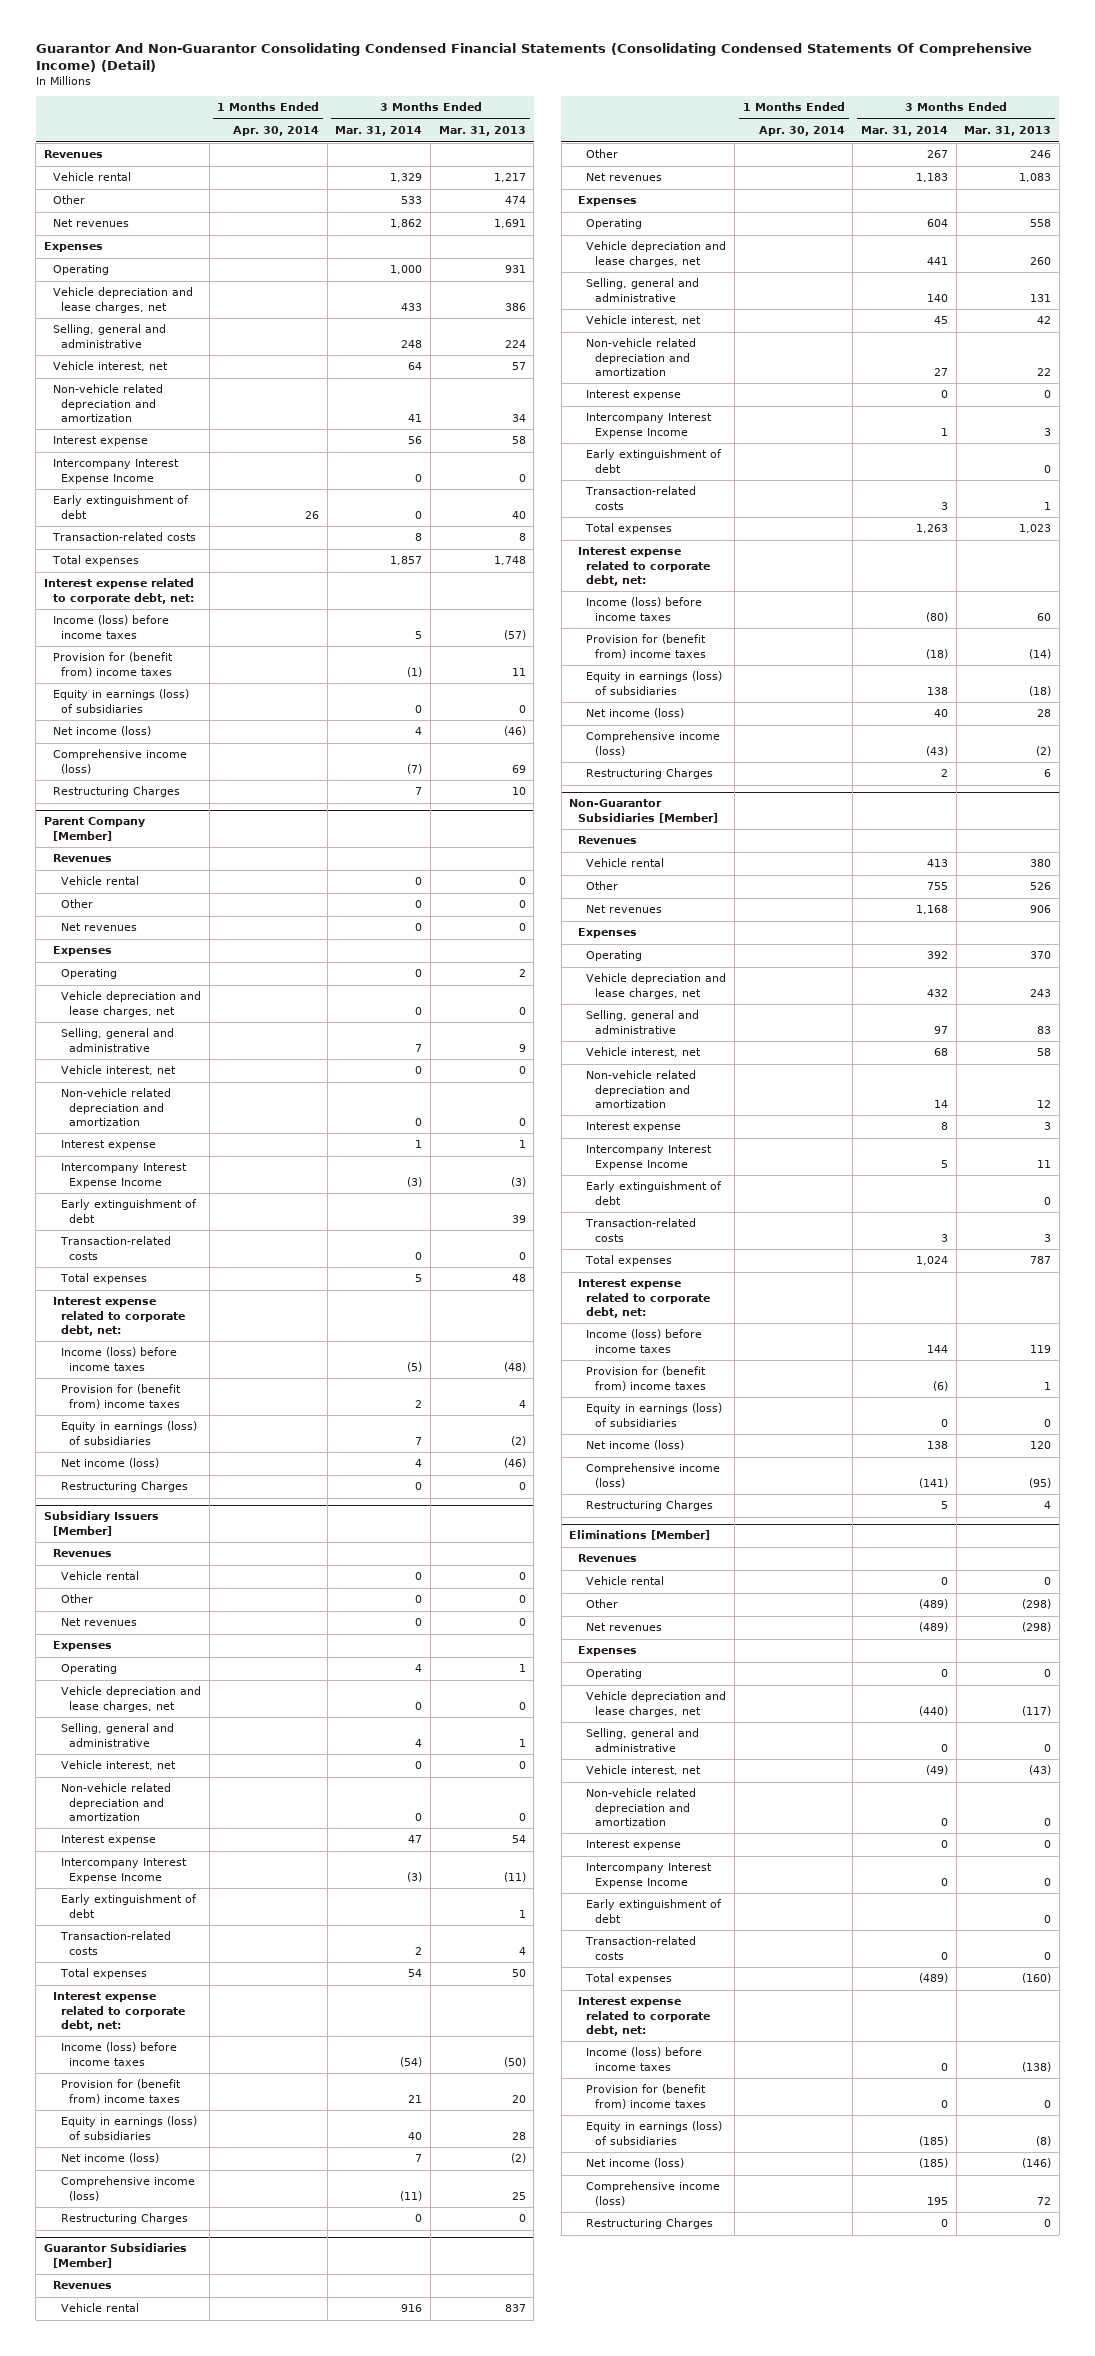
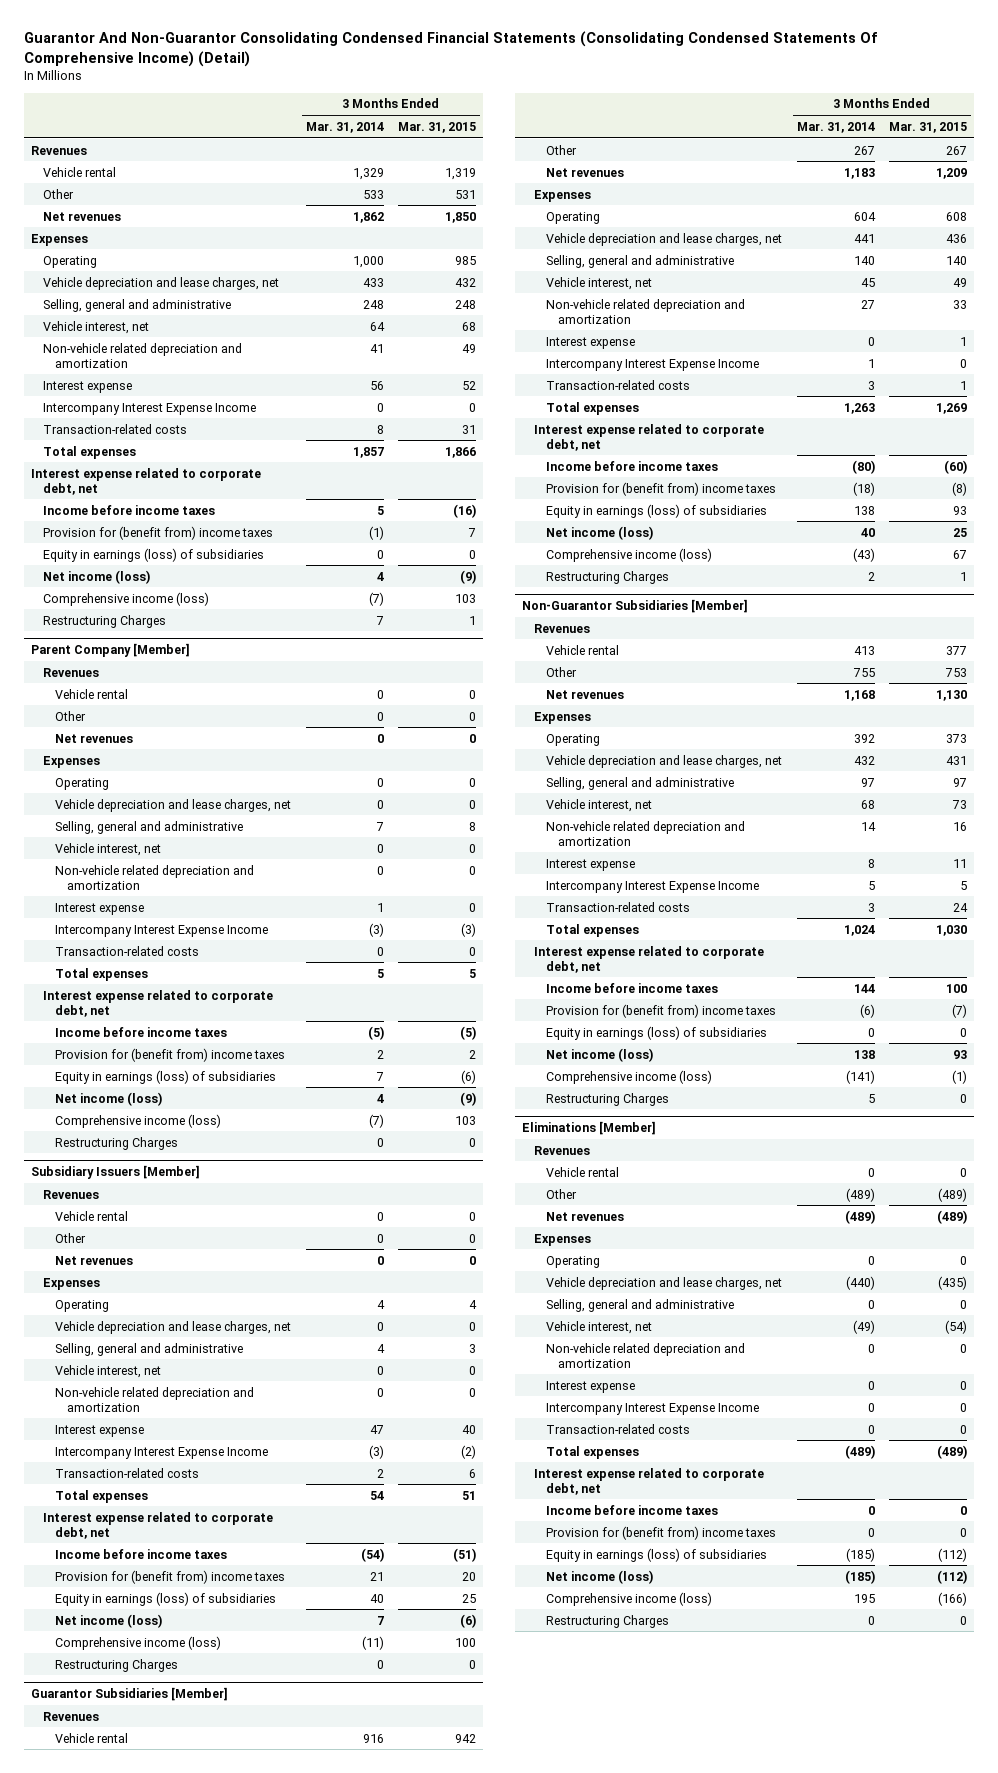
- | 1 Months Ended Apr. 30, 2014 | 3 Months Ended Mar. 31, 2014 | 3 Months Ended Mar. 31, 2013
+ | 3 Months Ended Mar. 31, 2014 | 3 Months Ended Mar. 31, 2015
- Early extinguishment of debt | 26 | 0 | 40
- Interest expense related to corporate debt, net:
- Income (loss) before income taxes | | 5 | (57)
+ Interest expense related to corporate debt, net
+ Income before income taxes | 5 | (16)
@ Parent Company [Member]
- Early extinguishment of debt | | | 39
- Interest expense related to corporate debt, net:
- Income (loss) before income taxes | | (5) | (48)
+ Interest expense related to corporate debt, net
+ Income before income taxes | (5) | (5)
+ Comprehensive income (loss) | (7) | 103
@ Subsidiary Issuers [Member]
- Early extinguishment of debt | | | 1
- Interest expense related to corporate debt, net:
- Income (loss) before income taxes | | (54) | (50)
+ Interest expense related to corporate debt, net
+ Income before income taxes | (54) | (51)
@ Guarantor Subsidiaries [Member]
- Early extinguishment of debt | | | 0
- Interest expense related to corporate debt, net:
- Income (loss) before income taxes | | (80) | 60
+ Interest expense related to corporate debt, net
+ Income before income taxes | (80) | (60)
@ Non-Guarantor Subsidiaries [Member]
- Early extinguishment of debt | | | 0
- Interest expense related to corporate debt, net:
- Income (loss) before income taxes | | 144 | 119
+ Interest expense related to corporate debt, net
+ Income before income taxes | 144 | 100
@ Eliminations [Member]
- Early extinguishment of debt | | | 0
- Interest expense related to corporate debt, net:
- Income (loss) before income taxes | | 0 | (138)
+ Interest expense related to corporate debt, net
+ Income before income taxes | 0 | 0

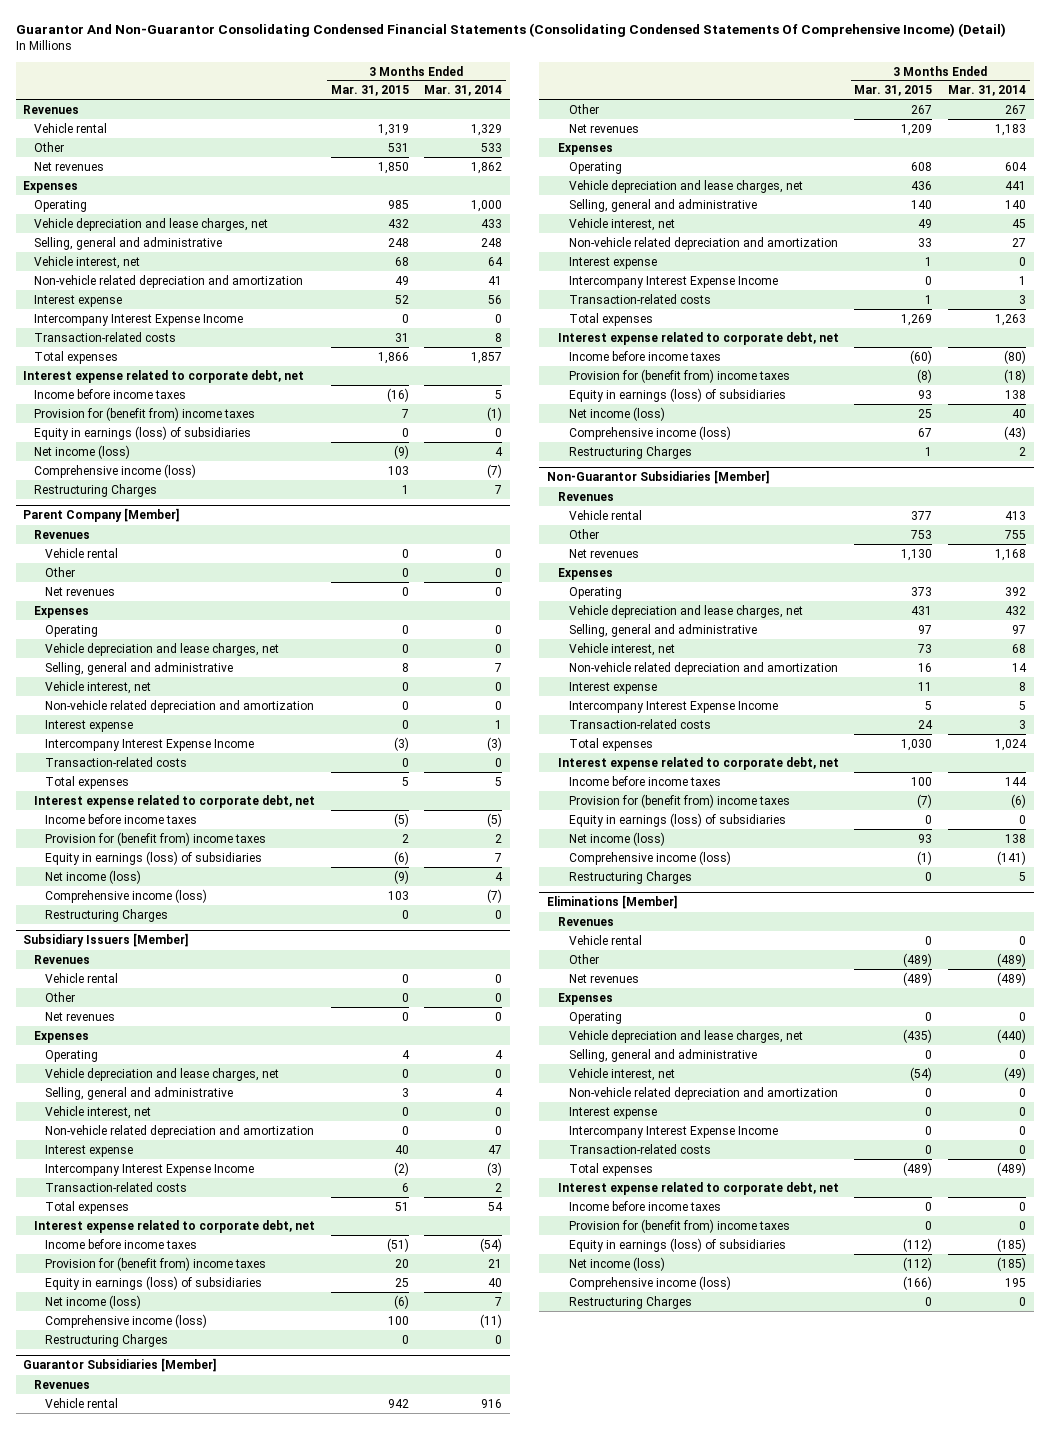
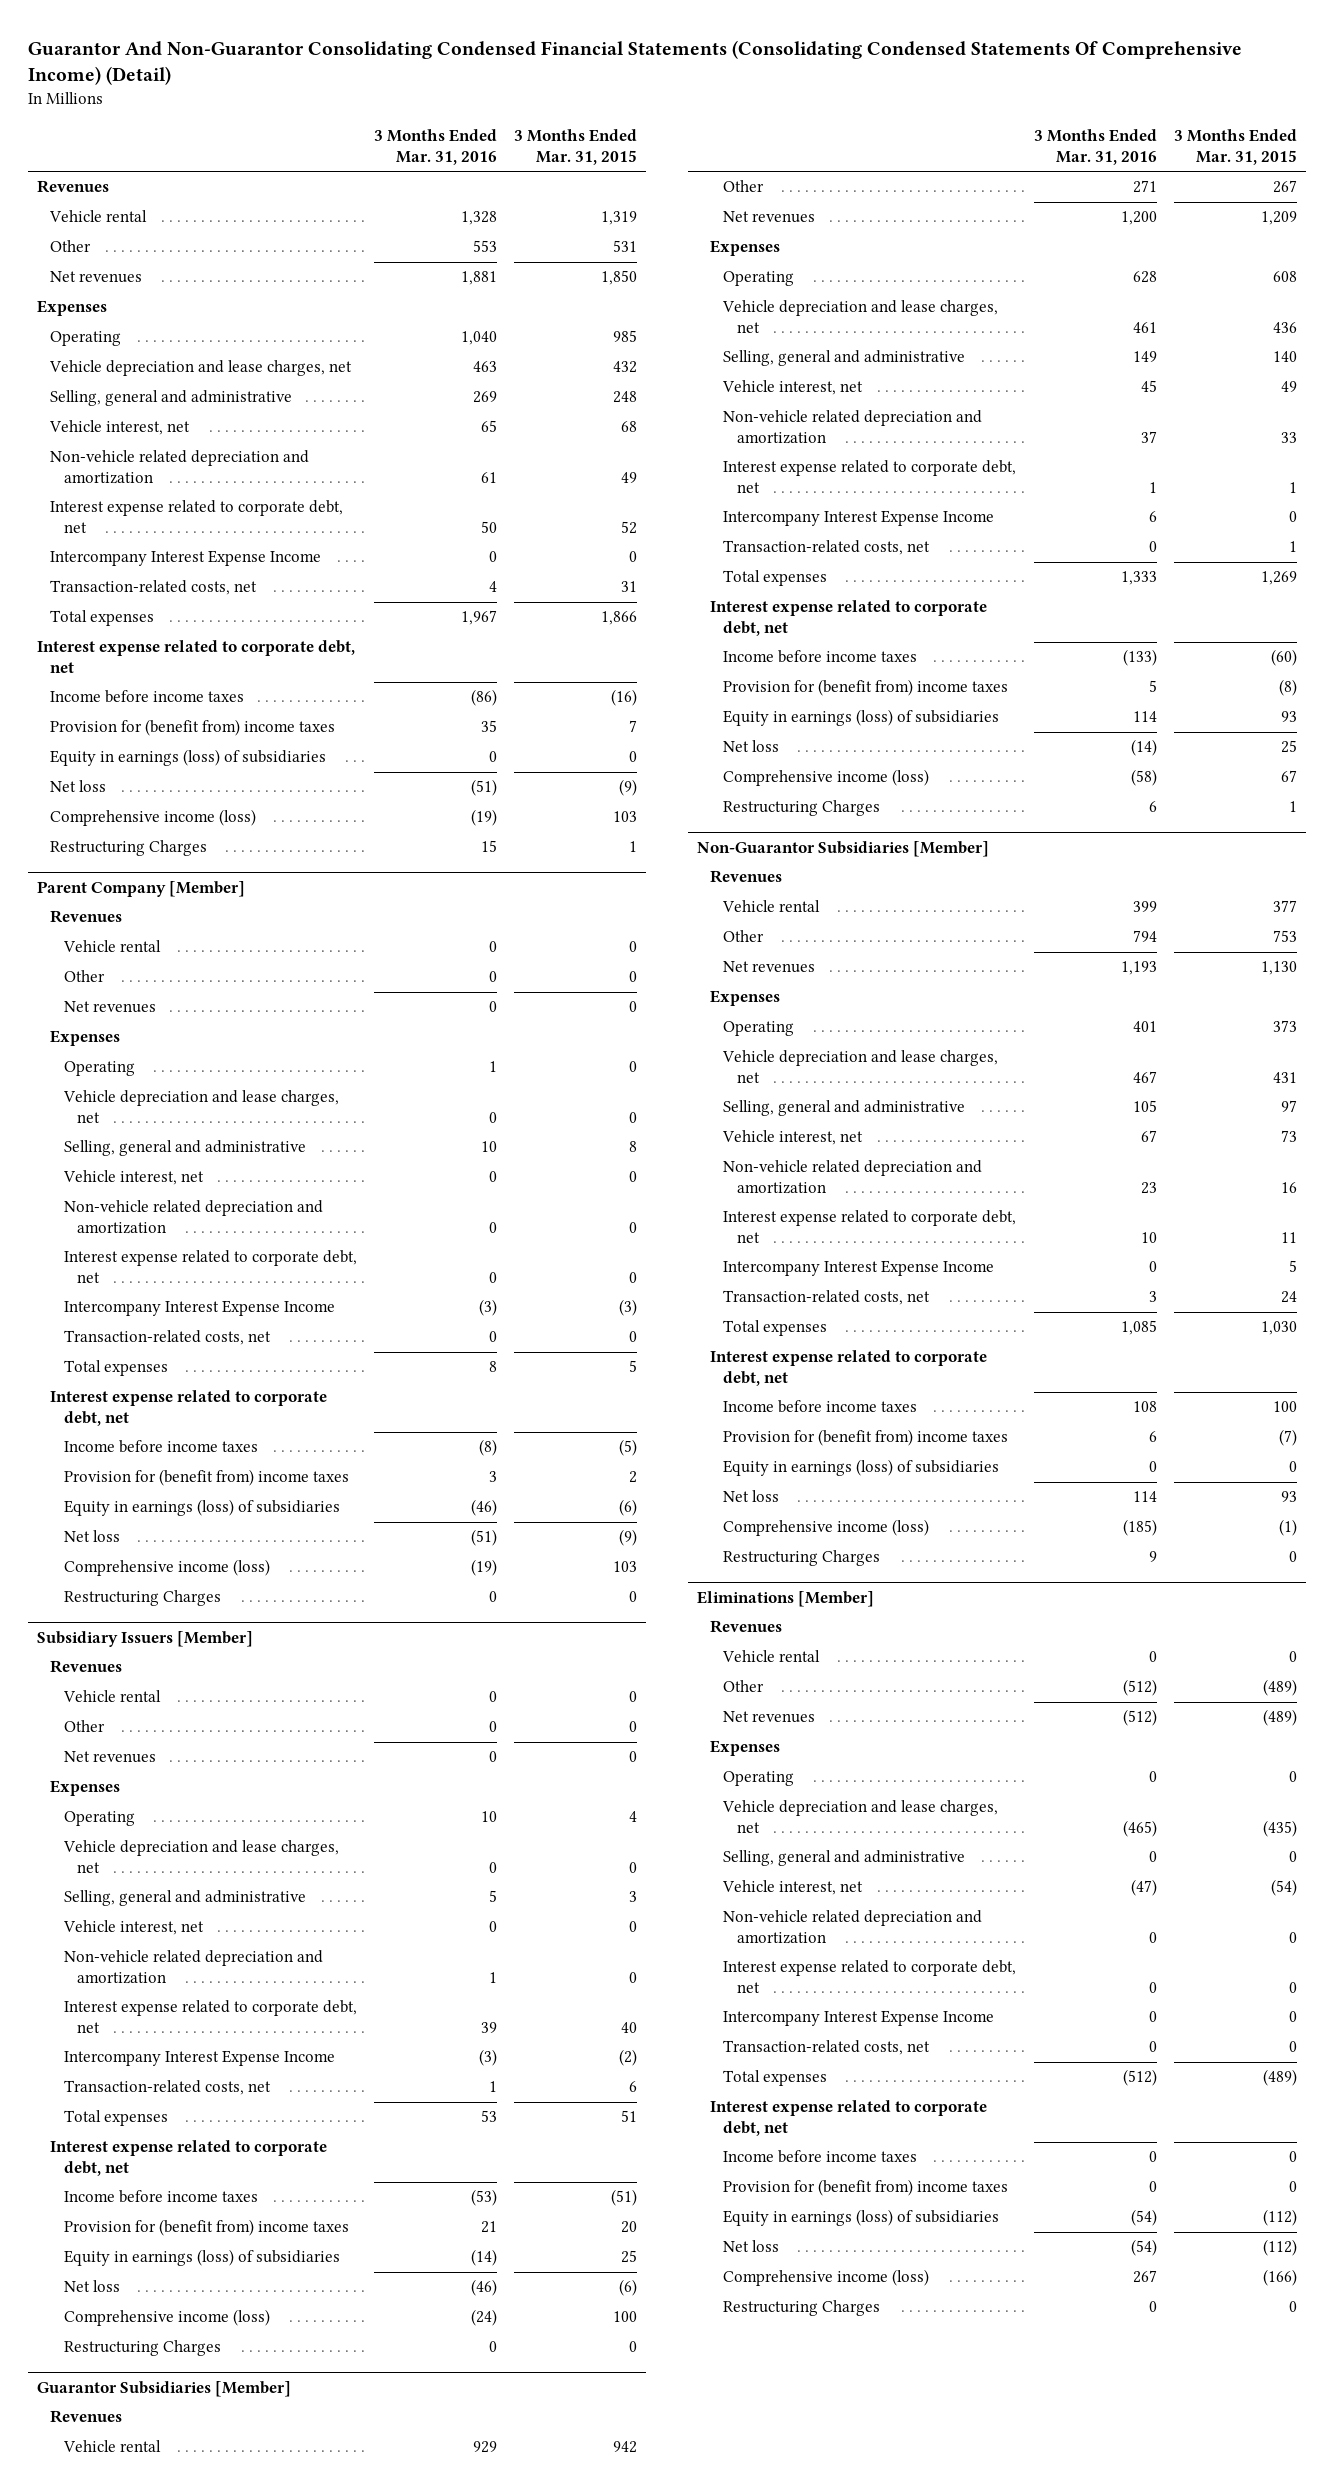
- | 3 Months Ended Mar. 31, 2015 | 3 Months Ended Mar. 31, 2014
+ | 3 Months Ended Mar. 31, 2016 | 3 Months Ended Mar. 31, 2015
- Interest expense | 52 | 56
+ Interest expense related to corporate debt, net | 50 | 52
- Transaction-related costs | 31 | 8
+ Transaction-related costs, net | 4 | 31
- Net income (loss) | (9) | 4
+ Net loss | (51) | (9)
@ Parent Company [Member]
- Interest expense | 0 | 1
+ Interest expense related to corporate debt, net | 0 | 0
- Transaction-related costs | 0 | 0
+ Transaction-related costs, net | 0 | 0
- Net income (loss) | (9) | 4
+ Net loss | (51) | (9)
@ Subsidiary Issuers [Member]
- Interest expense | 40 | 47
+ Interest expense related to corporate debt, net | 39 | 40
- Transaction-related costs | 6 | 2
+ Transaction-related costs, net | 1 | 6
- Net income (loss) | (6) | 7
+ Net loss | (46) | (6)
@ Guarantor Subsidiaries [Member]
- Interest expense | 1 | 0
+ Interest expense related to corporate debt, net | 1 | 1
- Transaction-related costs | 1 | 3
+ Transaction-related costs, net | 0 | 1
- Net income (loss) | 25 | 40
+ Net loss | (14) | 25
@ Non-Guarantor Subsidiaries [Member]
- Interest expense | 11 | 8
+ Interest expense related to corporate debt, net | 10 | 11
- Transaction-related costs | 24 | 3
+ Transaction-related costs, net | 3 | 24
- Net income (loss) | 93 | 138
+ Net loss | 114 | 93
@ Eliminations [Member]
- Interest expense | 0 | 0
+ Interest expense related to corporate debt, net | 0 | 0
- Transaction-related costs | 0 | 0
+ Transaction-related costs, net | 0 | 0
- Net income (loss) | (112) | (185)
+ Net loss | (54) | (112)

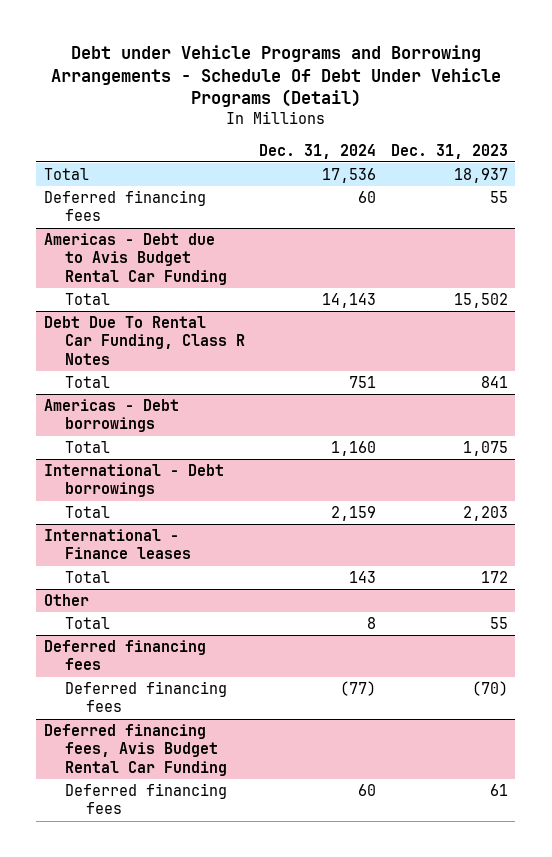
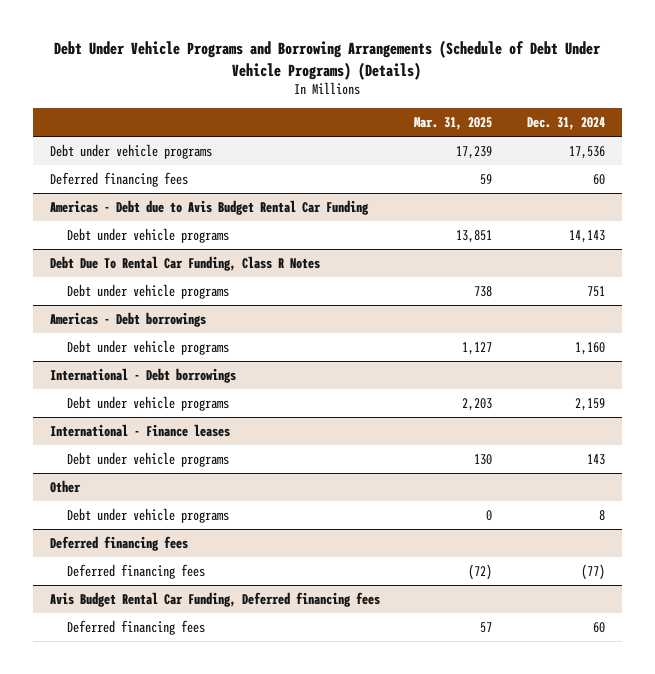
- Debt under Vehicle Programs and Borrowing Arrangements - Schedule Of Debt Under Vehicle Programs (Detail)
+ Debt Under Vehicle Programs and Borrowing Arrangements (Schedule of Debt Under Vehicle Programs) (Details)
- | Dec. 31, 2024 | Dec. 31, 2023
+ | Mar. 31, 2025 | Dec. 31, 2024
- Total | 17,536 | 18,937
+ Debt under vehicle programs | 17,239 | 17,536
@ Americas - Debt due to Avis Budget Rental Car Funding
- Total | 14,143 | 15,502
+ Debt under vehicle programs | 13,851 | 14,143
@ Debt Due To Rental Car Funding, Class R Notes
- Total | 751 | 841
+ Debt under vehicle programs | 738 | 751
@ Americas - Debt borrowings
- Total | 1,160 | 1,075
+ Debt under vehicle programs | 1,127 | 1,160
@ International - Debt borrowings
- Total | 2,159 | 2,203
+ Debt under vehicle programs | 2,203 | 2,159
@ International - Finance leases
- Total | 143 | 172
+ Debt under vehicle programs | 130 | 143
@ Other
- Total | 8 | 55
+ Debt under vehicle programs | 0 | 8
- Deferred financing fees, Avis Budget Rental Car Funding
+ Avis Budget Rental Car Funding, Deferred financing fees

